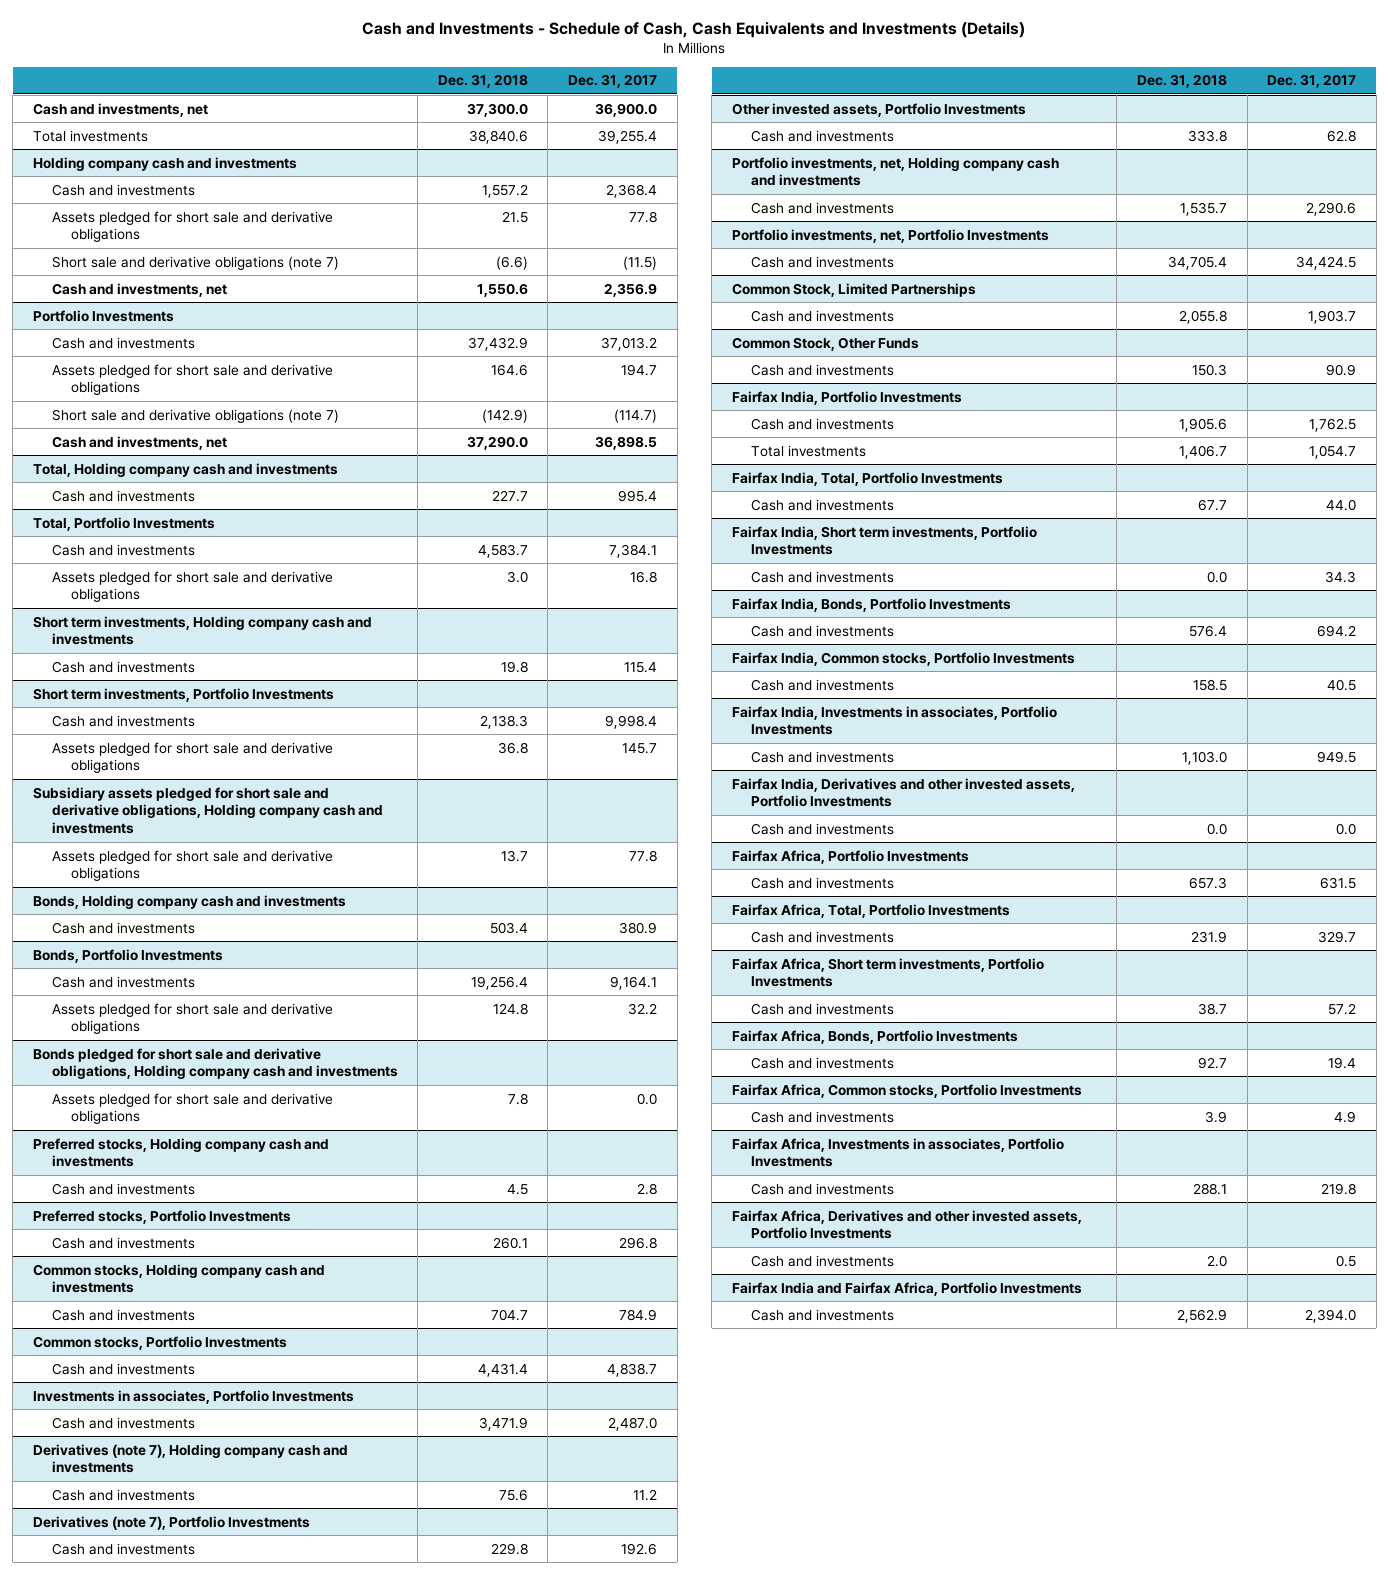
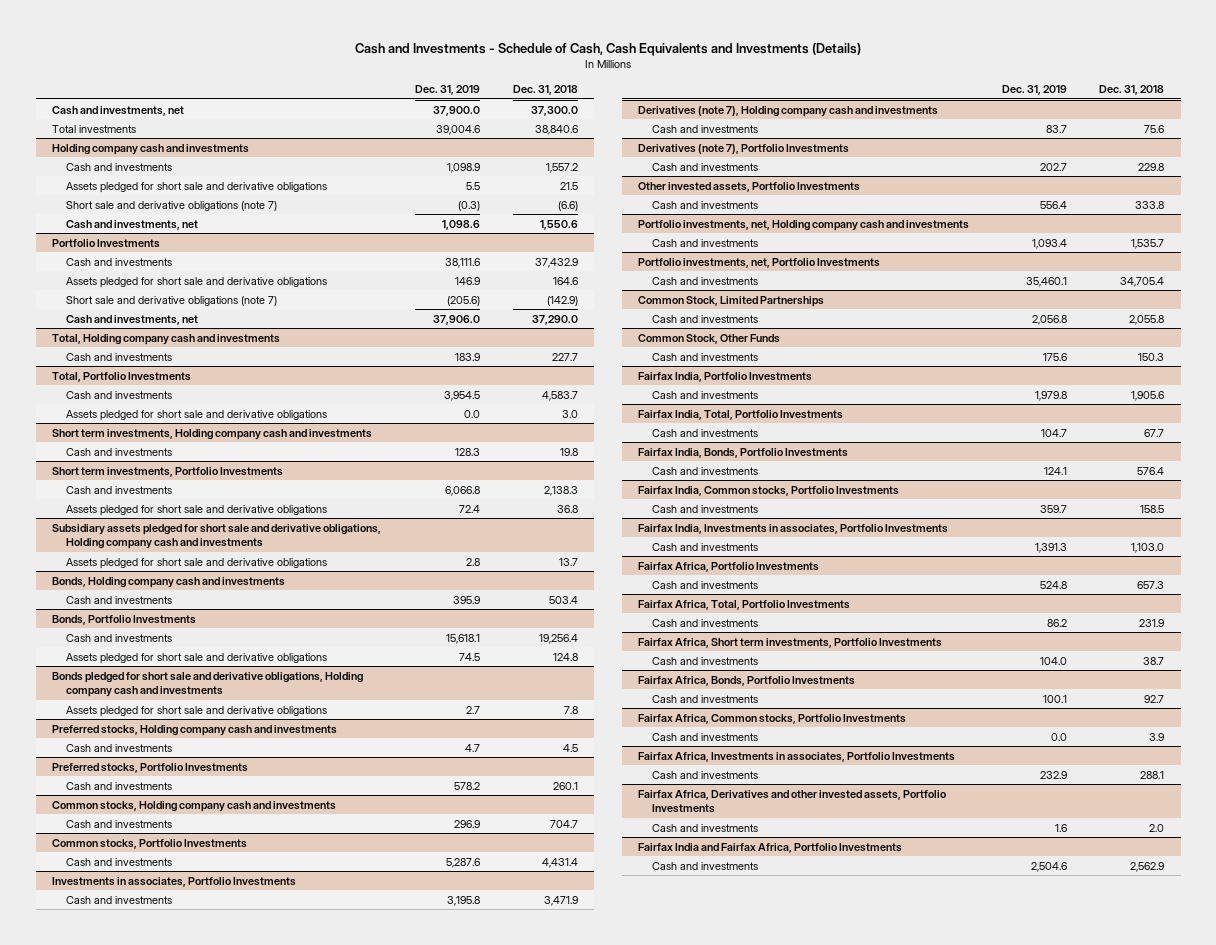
- | Dec. 31, 2018 | Dec. 31, 2017
+ | Dec. 31, 2019 | Dec. 31, 2018
@ Fairfax India, Portfolio Investments
- Total investments | 1,406.7 | 1,054.7
- Fairfax India, Short term investments, Portfolio Investments
- Cash and investments | 0.0 | 34.3
- Fairfax India, Derivatives and other invested assets, Portfolio Investments
- Cash and investments | 0.0 | 0.0

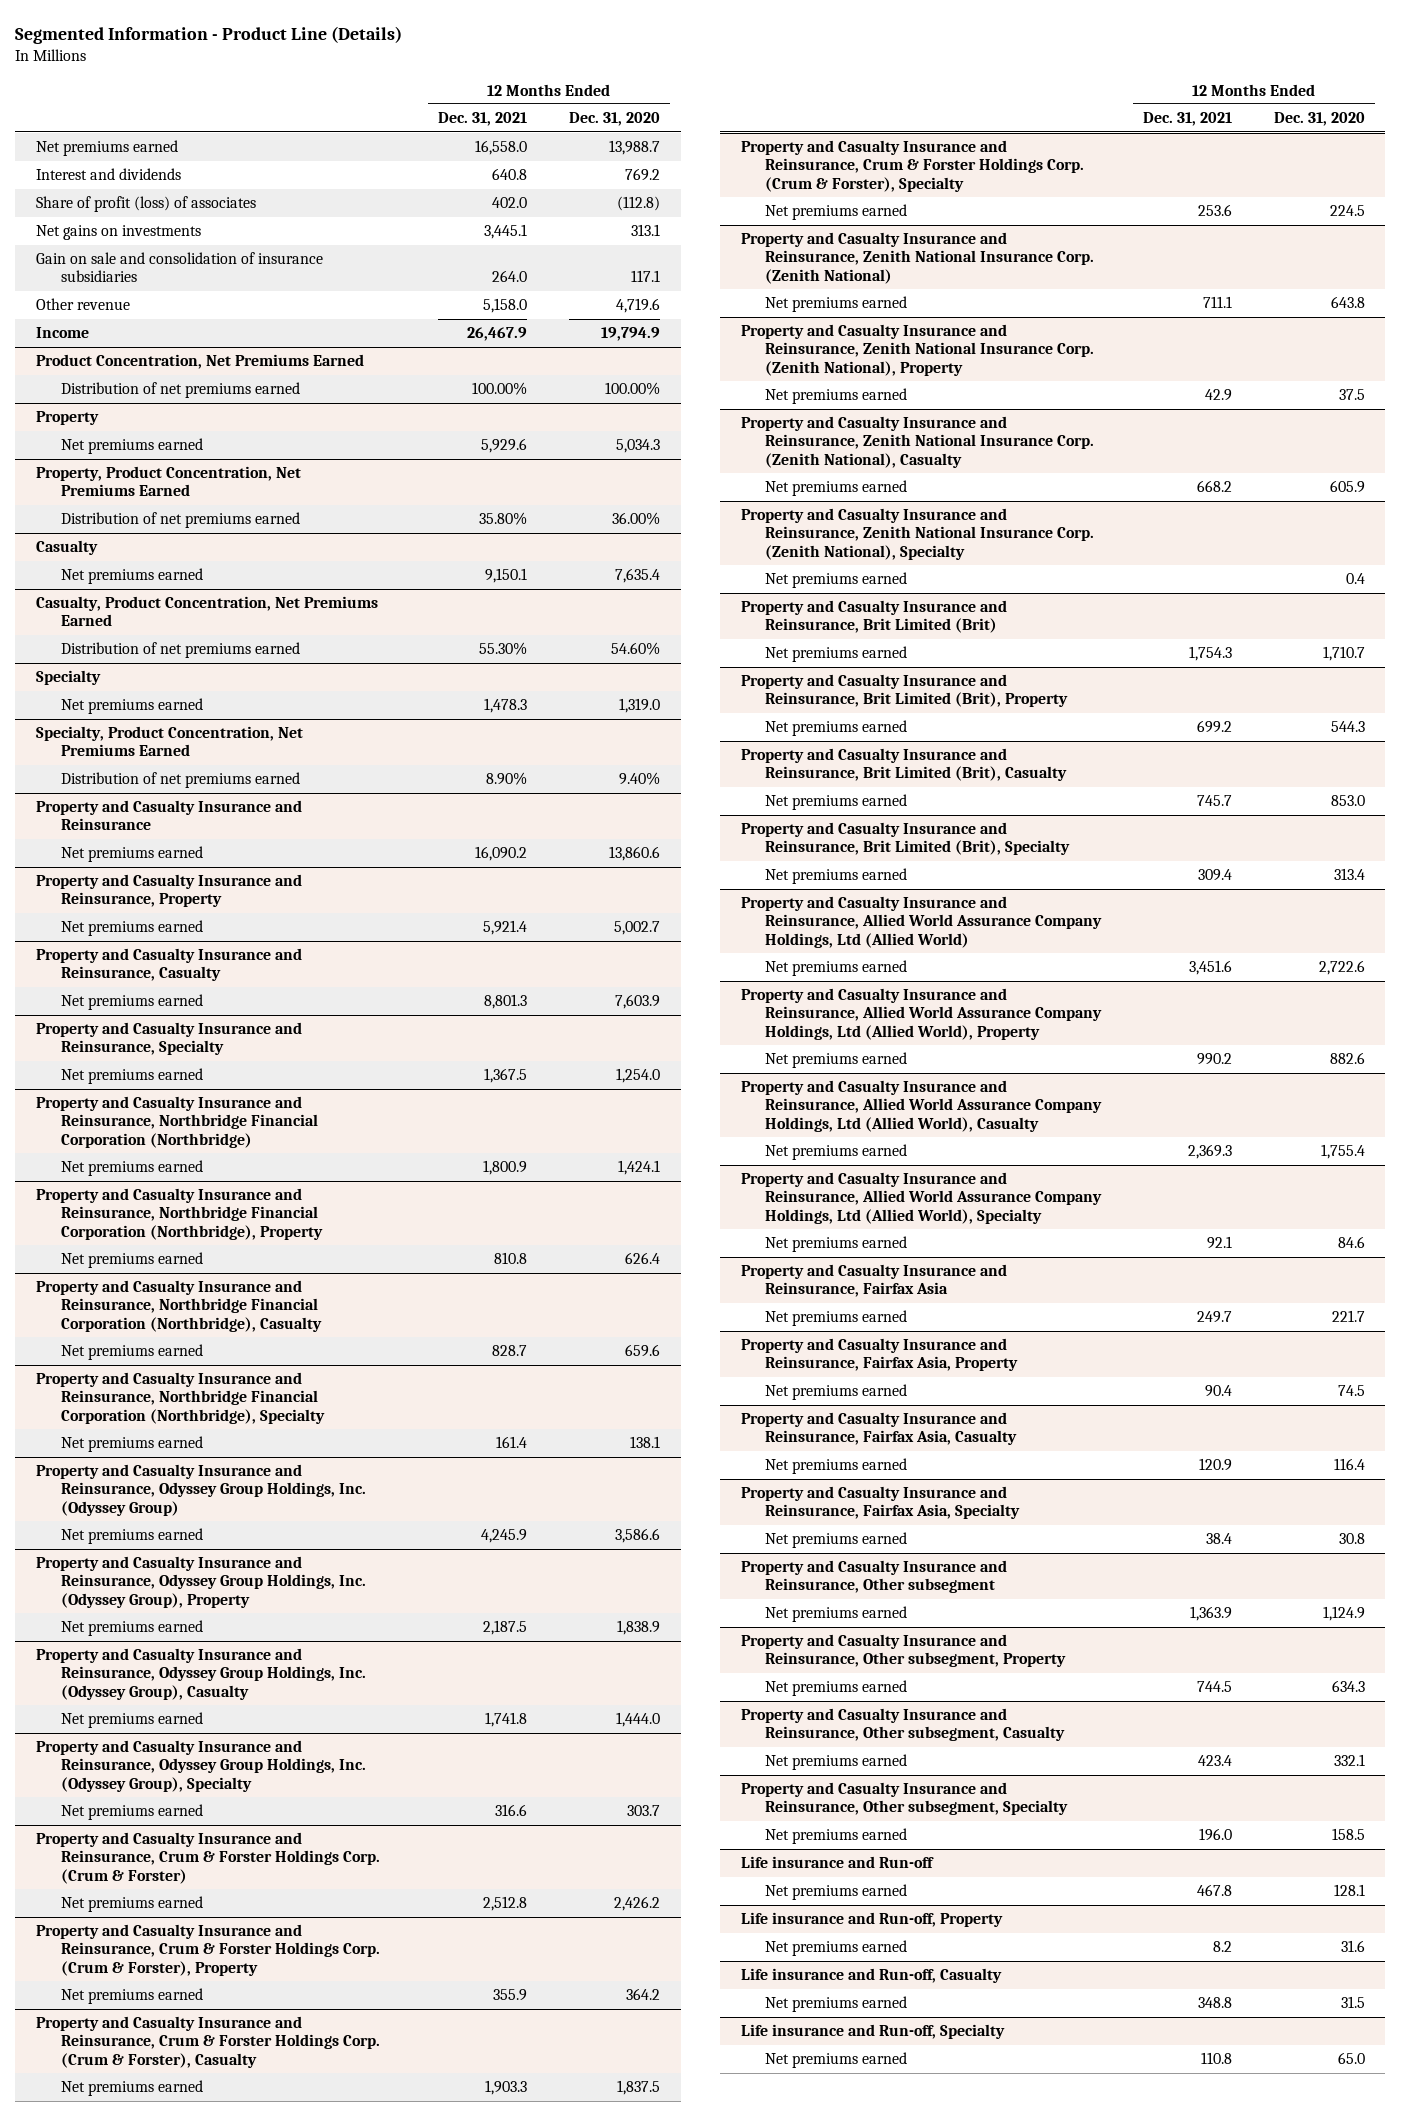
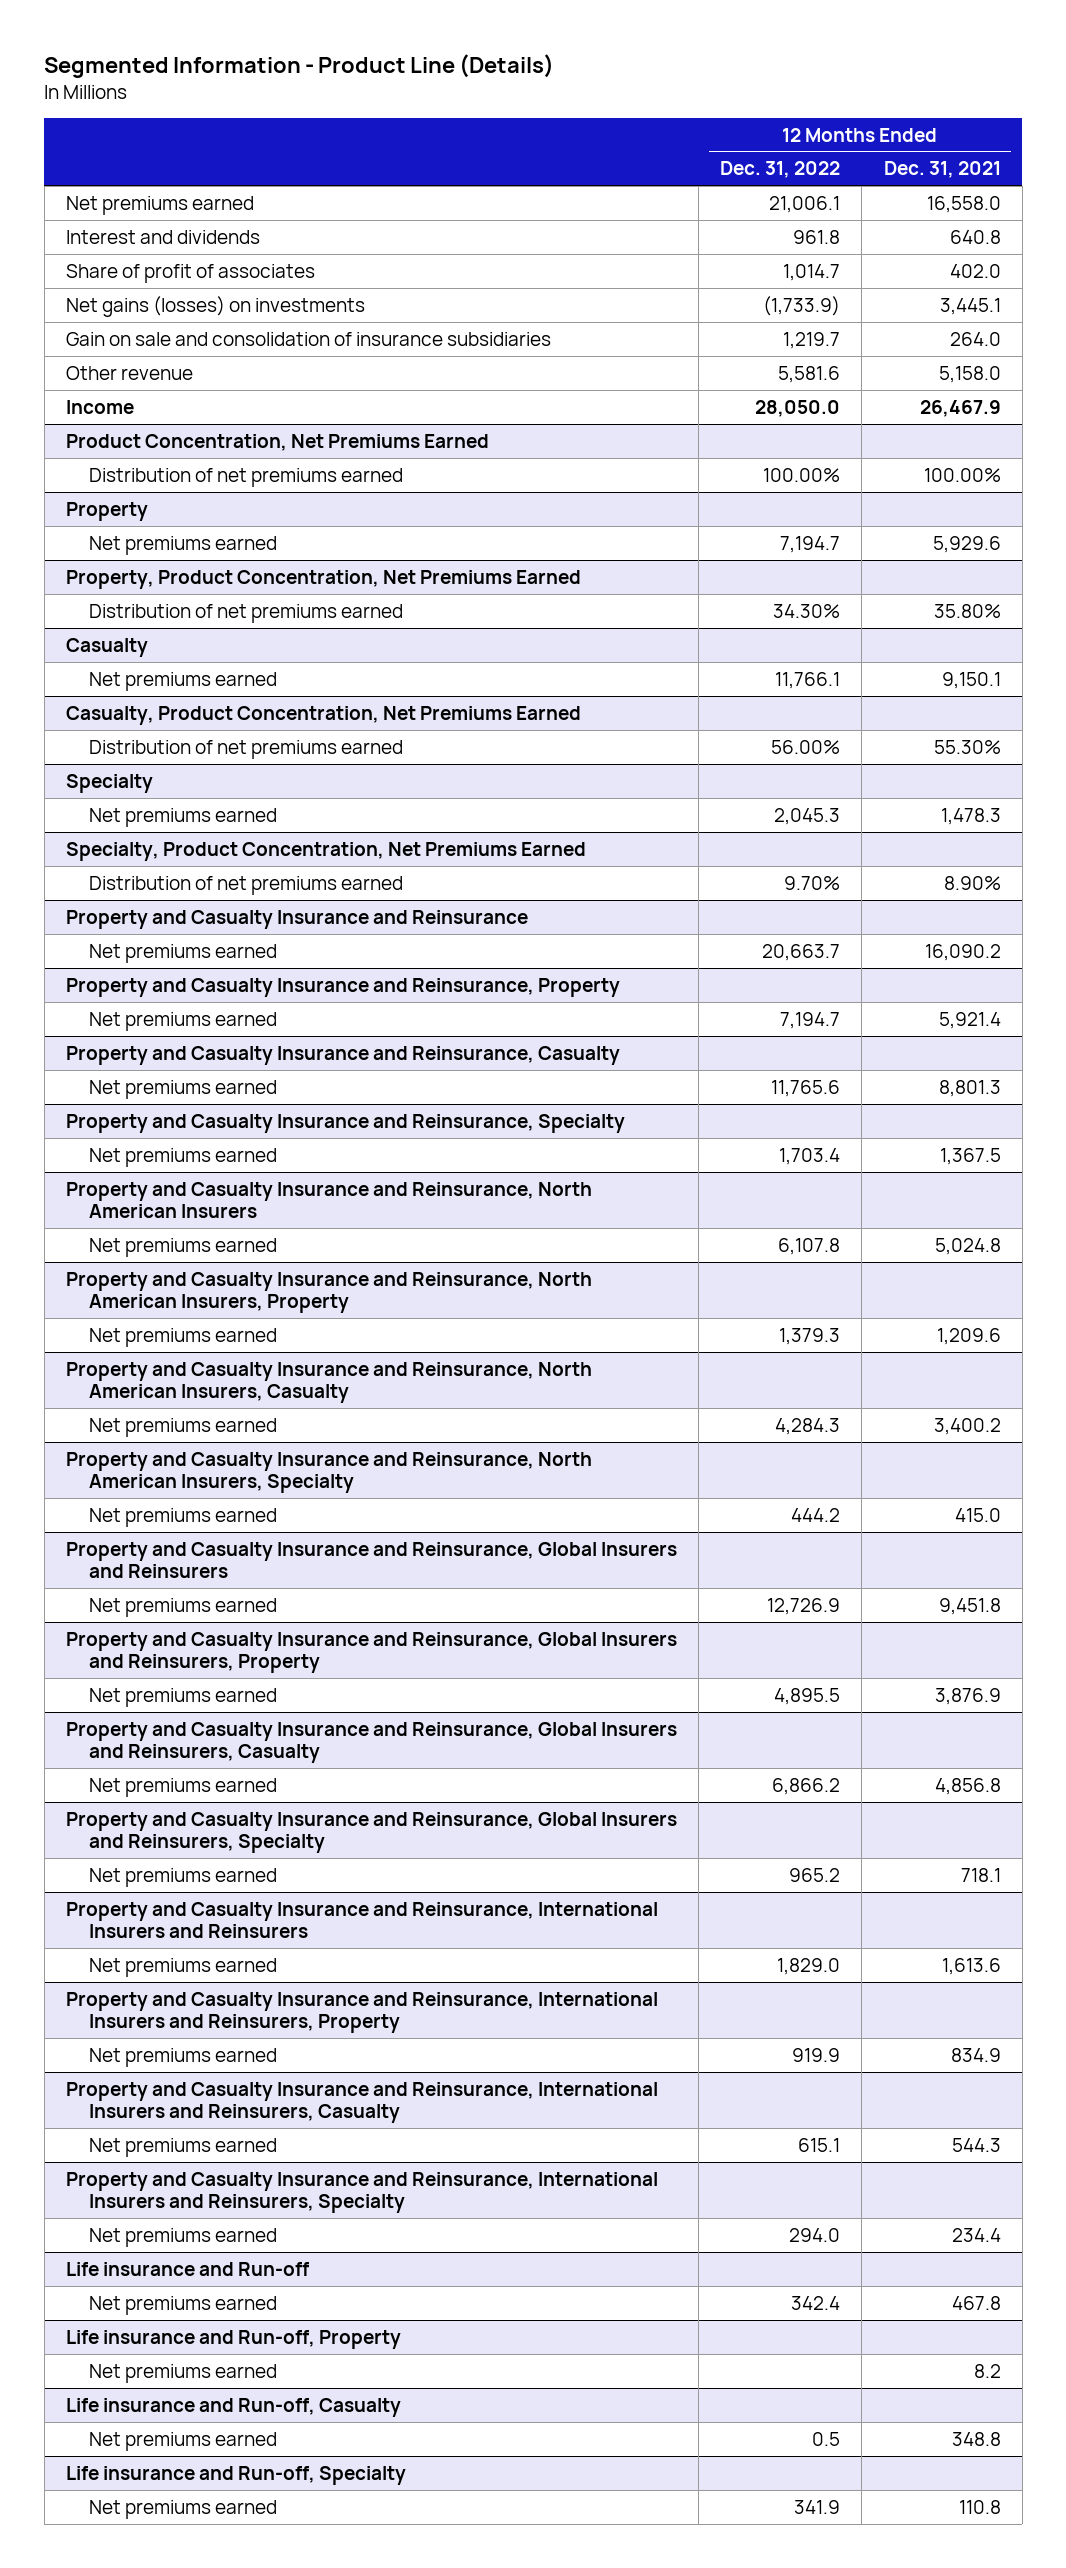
- | 12 Months Ended Dec. 31, 2021 | 12 Months Ended Dec. 31, 2020
+ | 12 Months Ended Dec. 31, 2022 | 12 Months Ended Dec. 31, 2021
- Share of profit (loss) of associates | 402.0 | (112.8)
- Net gains on investments | 3,445.1 | 313.1
+ Share of profit of associates | 1,014.7 | 402.0
+ Net gains (losses) on investments | (1,733.9) | 3,445.1
- Property and Casualty Insurance and Reinsurance, Northbridge Financial Corporation (Northbridge)
- Net premiums earned | 1,800.9 | 1,424.1
- Property and Casualty Insurance and Reinsurance, Northbridge Financial Corporation (Northbridge), Property
- Net premiums earned | 810.8 | 626.4
- Property and Casualty Insurance and Reinsurance, Northbridge Financial Corporation (Northbridge), Casualty
- Net premiums earned | 828.7 | 659.6
- Property and Casualty Insurance and Reinsurance, Northbridge Financial Corporation (Northbridge), Specialty
- Net premiums earned | 161.4 | 138.1
- Property and Casualty Insurance and Reinsurance, Odyssey Group Holdings, Inc. (Odyssey Group)
- Net premiums earned | 4,245.9 | 3,586.6
- Property and Casualty Insurance and Reinsurance, Odyssey Group Holdings, Inc. (Odyssey Group), Property
- Net premiums earned | 2,187.5 | 1,838.9
- Property and Casualty Insurance and Reinsurance, Odyssey Group Holdings, Inc. (Odyssey Group), Casualty
- Net premiums earned | 1,741.8 | 1,444.0
- Property and Casualty Insurance and Reinsurance, Odyssey Group Holdings, Inc. (Odyssey Group), Specialty
- Net premiums earned | 316.6 | 303.7
- Property and Casualty Insurance and Reinsurance, Crum & Forster Holdings Corp. (Crum & Forster)
- Net premiums earned | 2,512.8 | 2,426.2
- Property and Casualty Insurance and Reinsurance, Crum & Forster Holdings Corp. (Crum & Forster), Property
- Net premiums earned | 355.9 | 364.2
- Property and Casualty Insurance and Reinsurance, Crum & Forster Holdings Corp. (Crum & Forster), Casualty
- Net premiums earned | 1,903.3 | 1,837.5
- Property and Casualty Insurance and Reinsurance, Crum & Forster Holdings Corp. (Crum & Forster), Specialty
- Net premiums earned | 253.6 | 224.5
- Property and Casualty Insurance and Reinsurance, Zenith National Insurance Corp. (Zenith National)
- Net premiums earned | 711.1 | 643.8
- Property and Casualty Insurance and Reinsurance, Zenith National Insurance Corp. (Zenith National), Property
- Net premiums earned | 42.9 | 37.5
- Property and Casualty Insurance and Reinsurance, Zenith National Insurance Corp. (Zenith National), Casualty
- Net premiums earned | 668.2 | 605.9
- Property and Casualty Insurance and Reinsurance, Zenith National Insurance Corp. (Zenith National), Specialty
- Net premiums earned | | 0.4
- Property and Casualty Insurance and Reinsurance, Brit Limited (Brit)
- Net premiums earned | 1,754.3 | 1,710.7
- Property and Casualty Insurance and Reinsurance, Brit Limited (Brit), Property
- Net premiums earned | 699.2 | 544.3
- Property and Casualty Insurance and Reinsurance, Brit Limited (Brit), Casualty
- Net premiums earned | 745.7 | 853.0
- Property and Casualty Insurance and Reinsurance, Brit Limited (Brit), Specialty
- Net premiums earned | 309.4 | 313.4
- Property and Casualty Insurance and Reinsurance, Allied World Assurance Company Holdings, Ltd (Allied World)
- Net premiums earned | 3,451.6 | 2,722.6
- Property and Casualty Insurance and Reinsurance, Allied World Assurance Company Holdings, Ltd (Allied World), Property
- Net premiums earned | 990.2 | 882.6
- Property and Casualty Insurance and Reinsurance, Allied World Assurance Company Holdings, Ltd (Allied World), Casualty
- Net premiums earned | 2,369.3 | 1,755.4
- Property and Casualty Insurance and Reinsurance, Allied World Assurance Company Holdings, Ltd (Allied World), Specialty
- Net premiums earned | 92.1 | 84.6
- Property and Casualty Insurance and Reinsurance, Fairfax Asia
- Net premiums earned | 249.7 | 221.7
- Property and Casualty Insurance and Reinsurance, Fairfax Asia, Property
- Net premiums earned | 90.4 | 74.5
- Property and Casualty Insurance and Reinsurance, Fairfax Asia, Casualty
- Net premiums earned | 120.9 | 116.4
- Property and Casualty Insurance and Reinsurance, Fairfax Asia, Specialty
- Net premiums earned | 38.4 | 30.8
- Property and Casualty Insurance and Reinsurance, Other subsegment
- Net premiums earned | 1,363.9 | 1,124.9
- Property and Casualty Insurance and Reinsurance, Other subsegment, Property
- Net premiums earned | 744.5 | 634.3
- Property and Casualty Insurance and Reinsurance, Other subsegment, Casualty
- Net premiums earned | 423.4 | 332.1
- Property and Casualty Insurance and Reinsurance, Other subsegment, Specialty
- Net premiums earned | 196.0 | 158.5
+ Property and Casualty Insurance and Reinsurance, North American Insurers
+ Net premiums earned | 6,107.8 | 5,024.8
+ Property and Casualty Insurance and Reinsurance, North American Insurers, Property
+ Net premiums earned | 1,379.3 | 1,209.6
+ Property and Casualty Insurance and Reinsurance, North American Insurers, Casualty
+ Net premiums earned | 4,284.3 | 3,400.2
+ Property and Casualty Insurance and Reinsurance, North American Insurers, Specialty
+ Net premiums earned | 444.2 | 415.0
+ Property and Casualty Insurance and Reinsurance, Global Insurers and Reinsurers
+ Net premiums earned | 12,726.9 | 9,451.8
+ Property and Casualty Insurance and Reinsurance, Global Insurers and Reinsurers, Property
+ Net premiums earned | 4,895.5 | 3,876.9
+ Property and Casualty Insurance and Reinsurance, Global Insurers and Reinsurers, Casualty
+ Net premiums earned | 6,866.2 | 4,856.8
+ Property and Casualty Insurance and Reinsurance, Global Insurers and Reinsurers, Specialty
+ Net premiums earned | 965.2 | 718.1
+ Property and Casualty Insurance and Reinsurance, International Insurers and Reinsurers
+ Net premiums earned | 1,829.0 | 1,613.6
+ Property and Casualty Insurance and Reinsurance, International Insurers and Reinsurers, Property
+ Net premiums earned | 919.9 | 834.9
+ Property and Casualty Insurance and Reinsurance, International Insurers and Reinsurers, Casualty
+ Net premiums earned | 615.1 | 544.3
+ Property and Casualty Insurance and Reinsurance, International Insurers and Reinsurers, Specialty
+ Net premiums earned | 294.0 | 234.4

